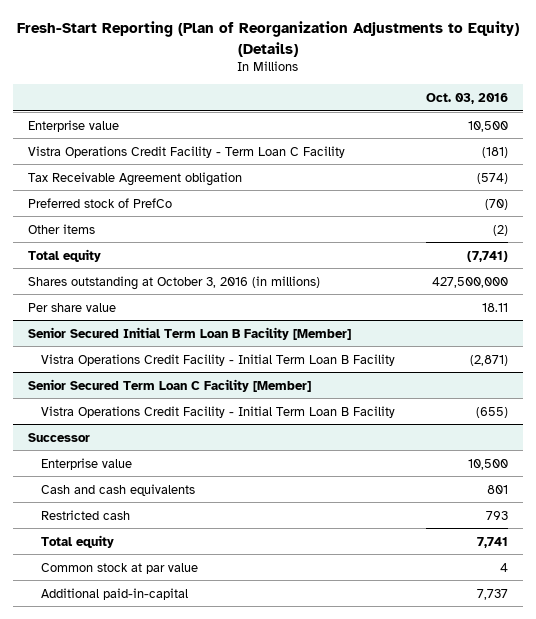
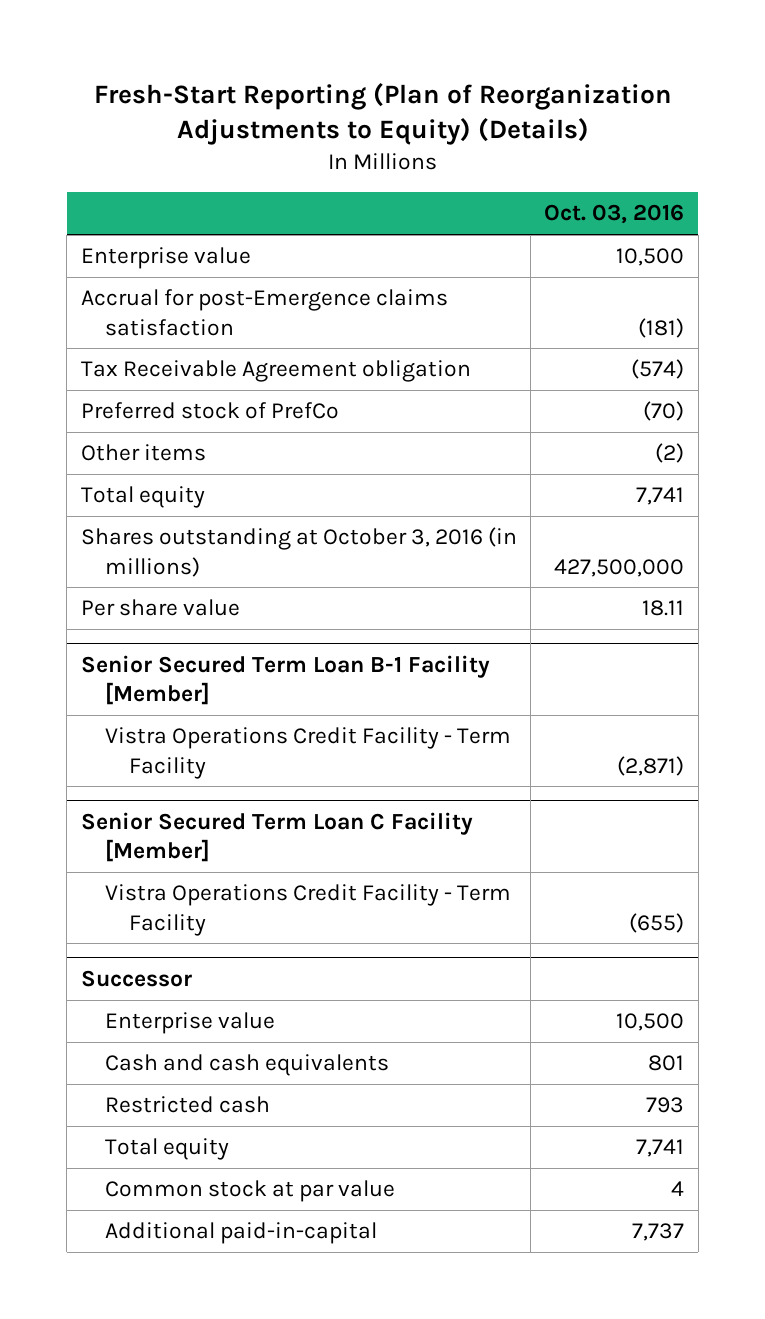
- Vistra Operations Credit Facility - Term Loan C Facility | (181)
+ Accrual for post-Emergence claims satisfaction | (181)
- Total equity | (7,741)
+ Total equity | 7,741
- Senior Secured Initial Term Loan B Facility [Member]
- Vistra Operations Credit Facility - Initial Term Loan B Facility | (2,871)
+ Senior Secured Term Loan B-1 Facility [Member]
+ Vistra Operations Credit Facility - Term Facility | (2,871)
@ Senior Secured Term Loan C Facility [Member]
- Vistra Operations Credit Facility - Initial Term Loan B Facility | (655)
+ Vistra Operations Credit Facility - Term Facility | (655)

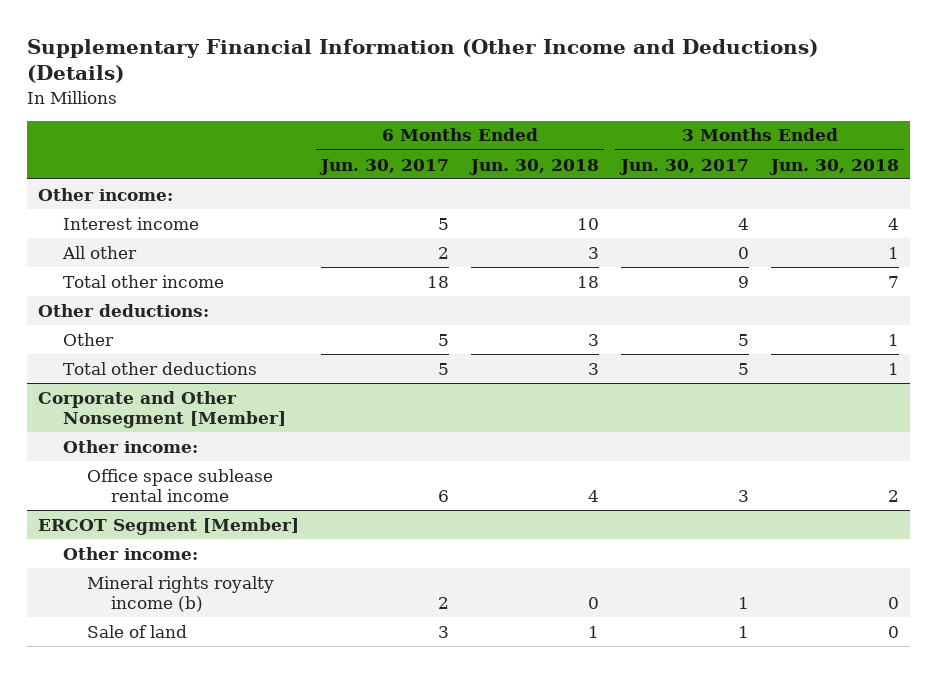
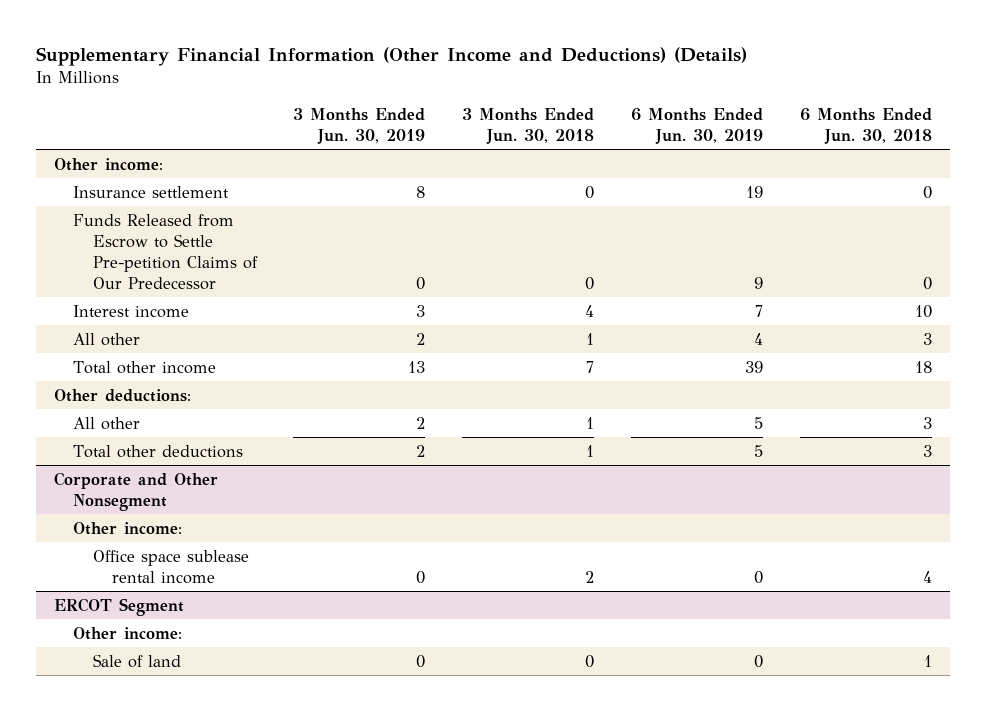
- | 6 Months Ended Jun. 30, 2017 | 6 Months Ended Jun. 30, 2018 | 3 Months Ended Jun. 30, 2017 | 3 Months Ended Jun. 30, 2018
+ | 3 Months Ended Jun. 30, 2019 | 3 Months Ended Jun. 30, 2018 | 6 Months Ended Jun. 30, 2019 | 6 Months Ended Jun. 30, 2018
+ Insurance settlement | 8 | 0 | 19 | 0
+ Funds Released from Escrow to Settle Pre-petition Claims of Our Predecessor | 0 | 0 | 9 | 0
- Other | 5 | 3 | 5 | 1
+ All other | 2 | 1 | 5 | 3
- Corporate and Other Nonsegment [Member]
+ Corporate and Other Nonsegment
- ERCOT Segment [Member]
+ ERCOT Segment
- Mineral rights royalty income (b) | 2 | 0 | 1 | 0

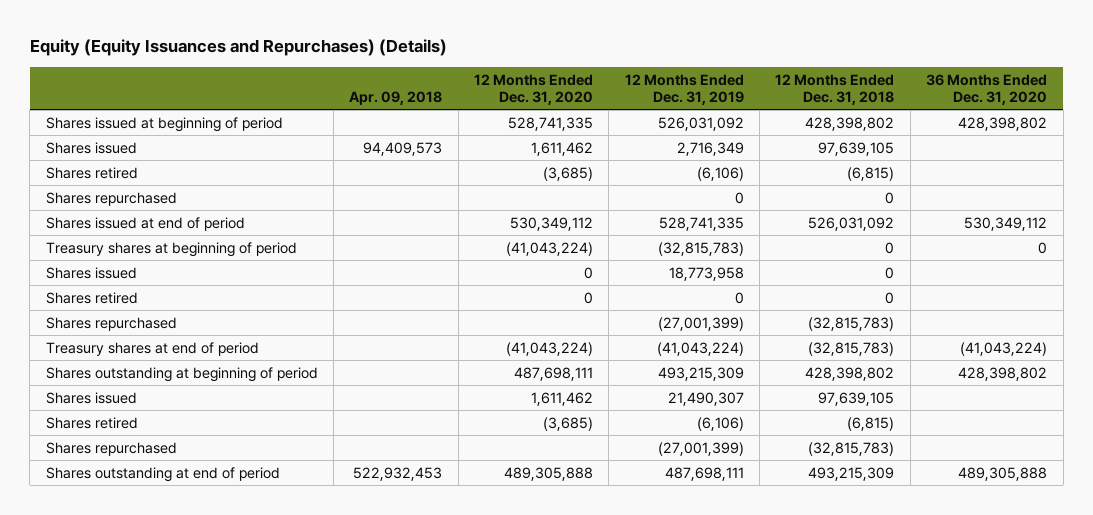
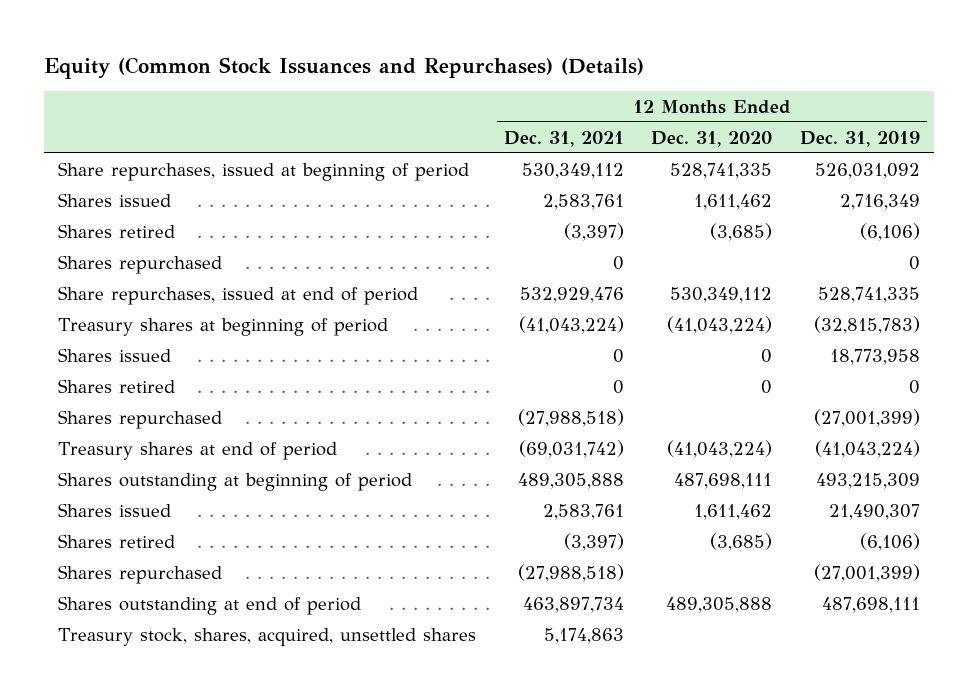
- Equity (Equity Issuances and Repurchases) (Details)
+ Equity (Common Stock Issuances and Repurchases) (Details)
- | Apr. 09, 2018 | 12 Months Ended Dec. 31, 2020 | 12 Months Ended Dec. 31, 2019 | 12 Months Ended Dec. 31, 2018 | 36 Months Ended Dec. 31, 2020
+ | 12 Months Ended Dec. 31, 2021 | 12 Months Ended Dec. 31, 2020 | 12 Months Ended Dec. 31, 2019
- Shares issued at beginning of period | | 528,741,335 | 526,031,092 | 428,398,802 | 428,398,802
+ Share repurchases, issued at beginning of period | 530,349,112 | 528,741,335 | 526,031,092
- Shares issued at end of period | | 530,349,112 | 528,741,335 | 526,031,092 | 530,349,112
+ Share repurchases, issued at end of period | 532,929,476 | 530,349,112 | 528,741,335
+ Treasury stock, shares, acquired, unsettled shares | 5,174,863 | |

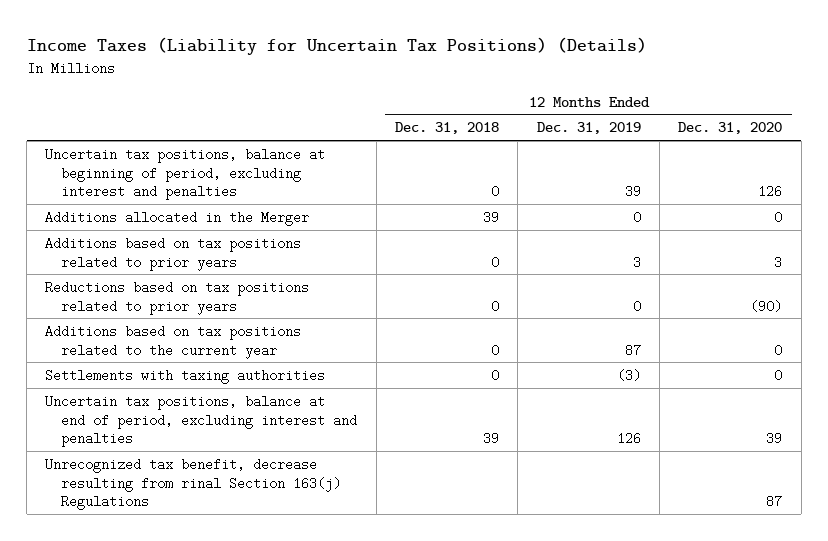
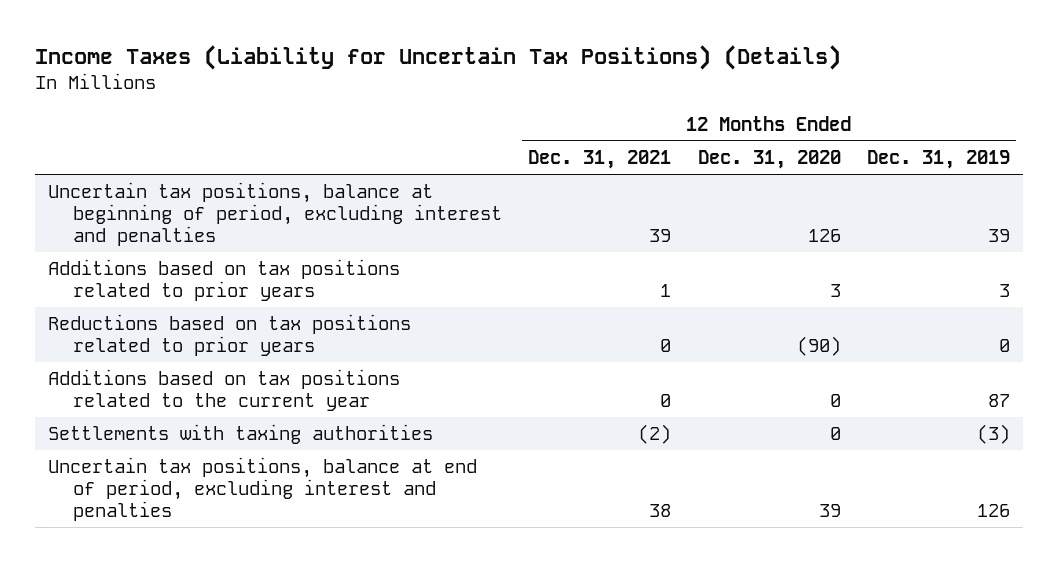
- | 12 Months Ended Dec. 31, 2018 | 12 Months Ended Dec. 31, 2019 | 12 Months Ended Dec. 31, 2020
+ | 12 Months Ended Dec. 31, 2021 | 12 Months Ended Dec. 31, 2020 | 12 Months Ended Dec. 31, 2019
- Additions allocated in the Merger | 39 | 0 | 0
- Unrecognized tax benefit, decrease resulting from rinal Section 163(j) Regulations | | | 87

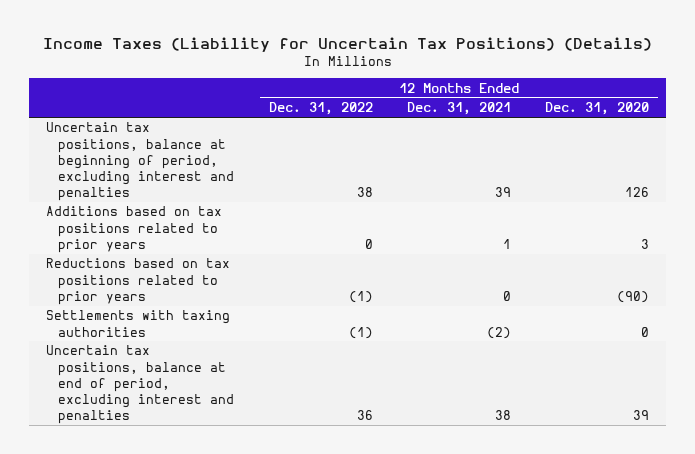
- | 12 Months Ended Dec. 31, 2021 | 12 Months Ended Dec. 31, 2020 | 12 Months Ended Dec. 31, 2019
+ | 12 Months Ended Dec. 31, 2022 | 12 Months Ended Dec. 31, 2021 | 12 Months Ended Dec. 31, 2020
- Additions based on tax positions related to the current year | 0 | 0 | 87

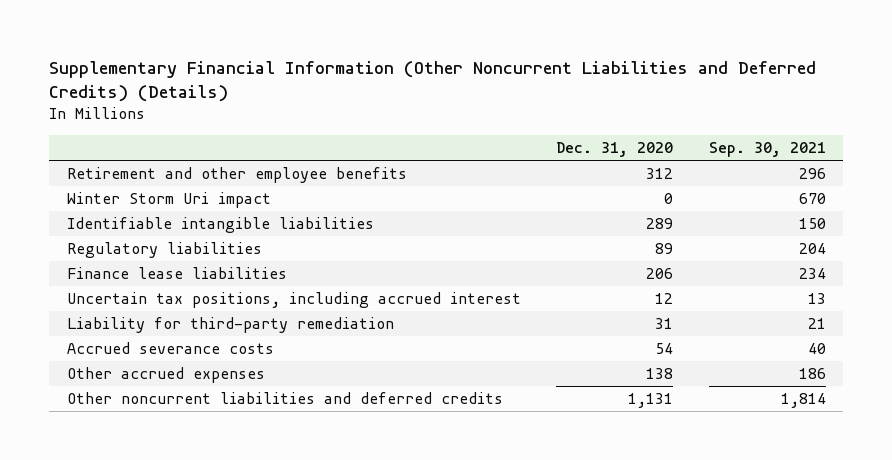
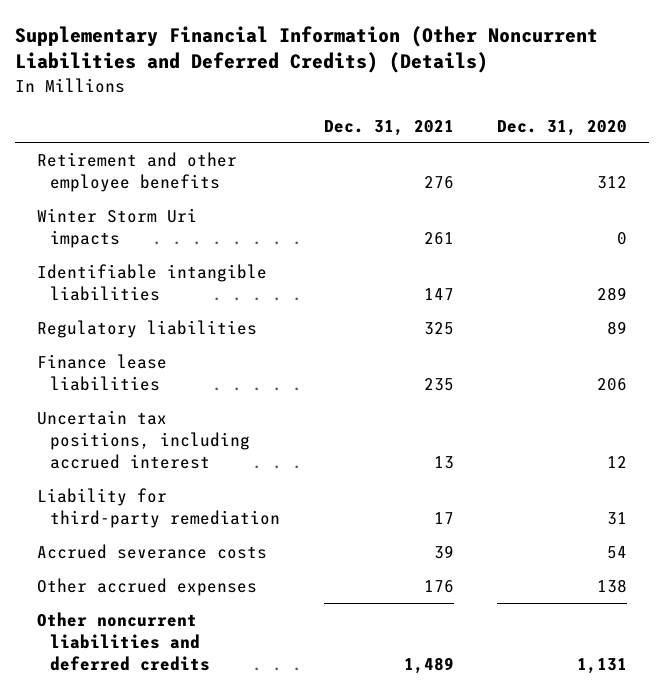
- | Dec. 31, 2020 | Sep. 30, 2021
+ | Dec. 31, 2021 | Dec. 31, 2020
- Winter Storm Uri impact | 0 | 670
+ Winter Storm Uri impacts | 261 | 0

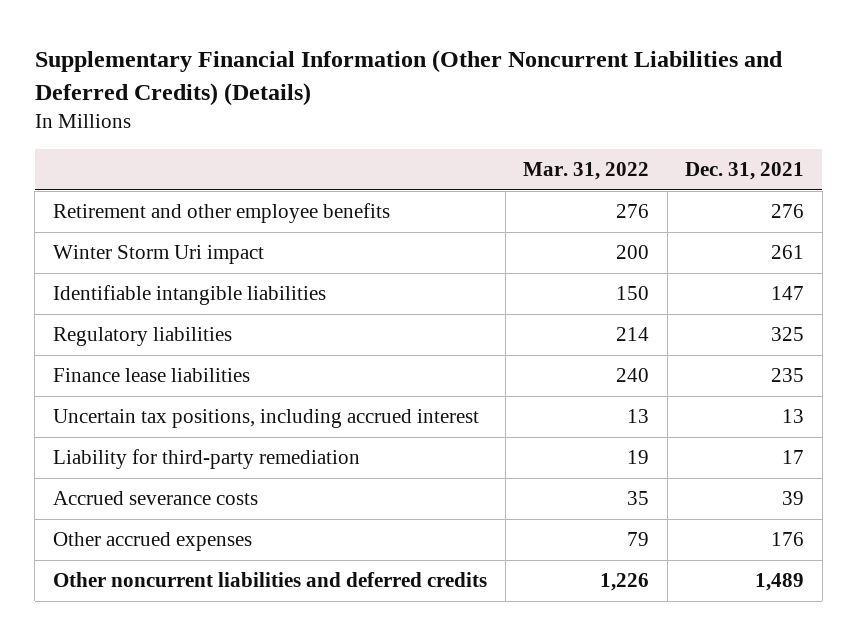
- | Dec. 31, 2021 | Dec. 31, 2020
+ | Mar. 31, 2022 | Dec. 31, 2021
- Winter Storm Uri impacts | 261 | 0
+ Winter Storm Uri impact | 200 | 261

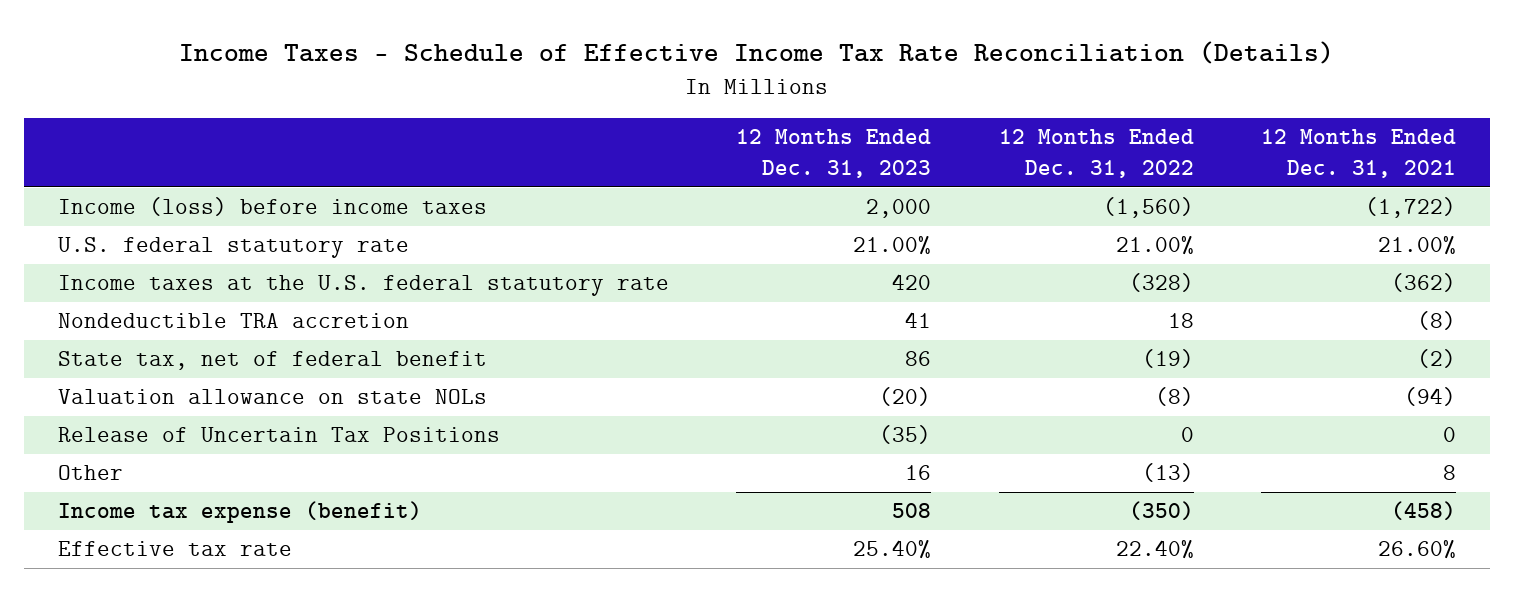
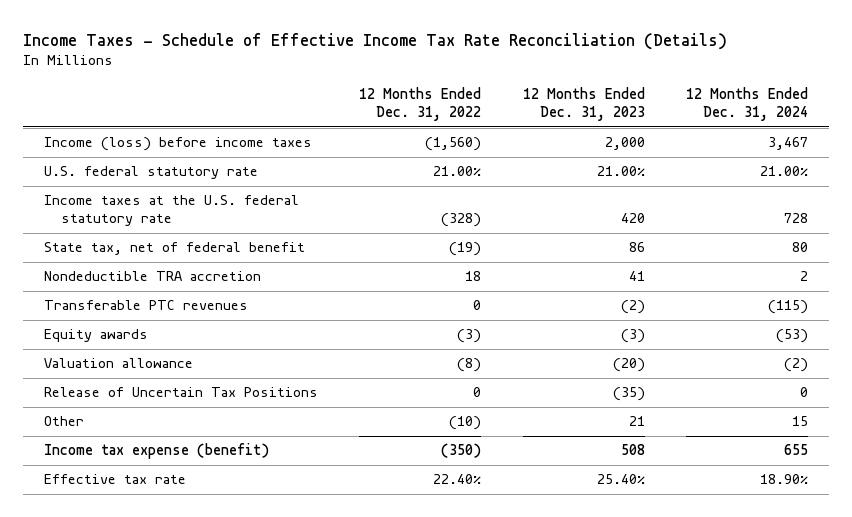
- | 12 Months Ended Dec. 31, 2023 | 12 Months Ended Dec. 31, 2022 | 12 Months Ended Dec. 31, 2021
+ | 12 Months Ended Dec. 31, 2022 | 12 Months Ended Dec. 31, 2023 | 12 Months Ended Dec. 31, 2024
- Valuation allowance on state NOLs | (20) | (8) | (94)
moved down: Nondeductible TRA accretion | 18 | 41 | 2
+ Transferable PTC revenues | 0 | (2) | (115)
+ Equity awards | (3) | (3) | (53)
+ Valuation allowance | (8) | (20) | (2)
- Other | 16 | (13) | 8
+ Other | (10) | 21 | 15

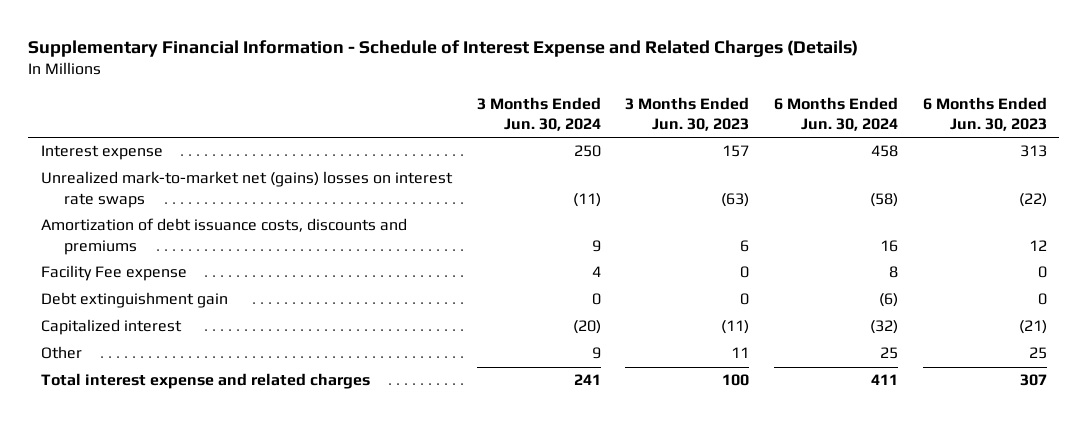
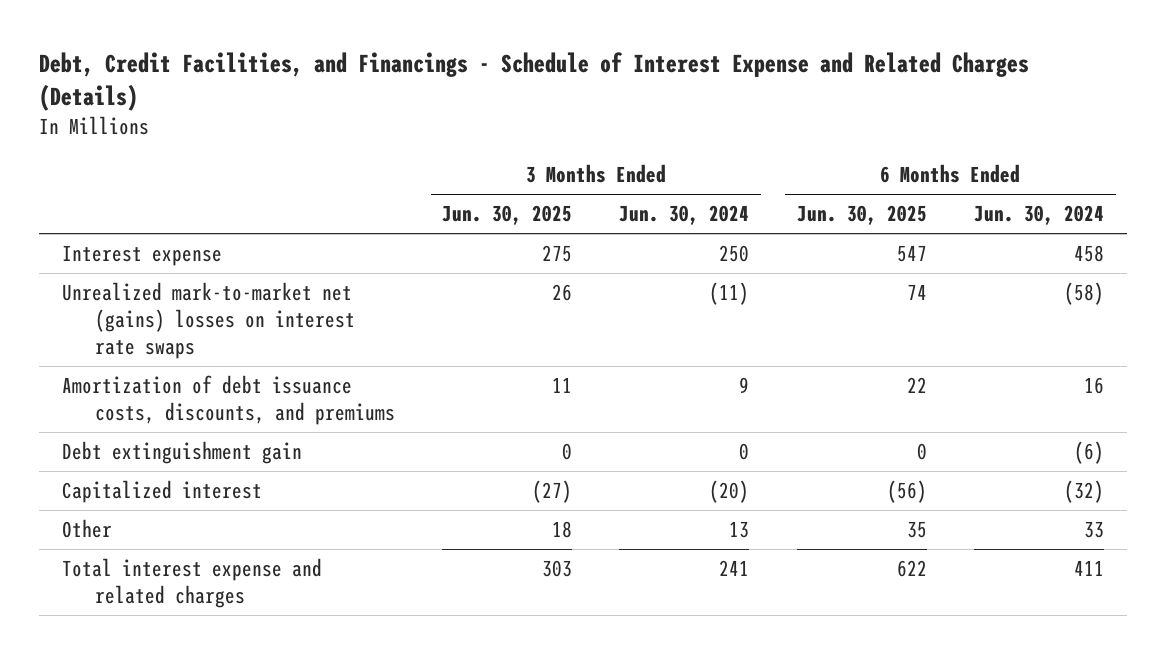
- Supplementary Financial Information - Schedule of Interest Expense and Related Charges (Details)
+ Debt, Credit Facilities, and Financings - Schedule of Interest Expense and Related Charges (Details)
- | 3 Months Ended Jun. 30, 2024 | 3 Months Ended Jun. 30, 2023 | 6 Months Ended Jun. 30, 2024 | 6 Months Ended Jun. 30, 2023
+ | 3 Months Ended Jun. 30, 2025 | 3 Months Ended Jun. 30, 2024 | 6 Months Ended Jun. 30, 2025 | 6 Months Ended Jun. 30, 2024
- Amortization of debt issuance costs, discounts and premiums | 9 | 6 | 16 | 12
- Facility Fee expense | 4 | 0 | 8 | 0
+ Amortization of debt issuance costs, discounts, and premiums | 11 | 9 | 22 | 16
- Other | 9 | 11 | 25 | 25
+ Other | 18 | 13 | 35 | 33

